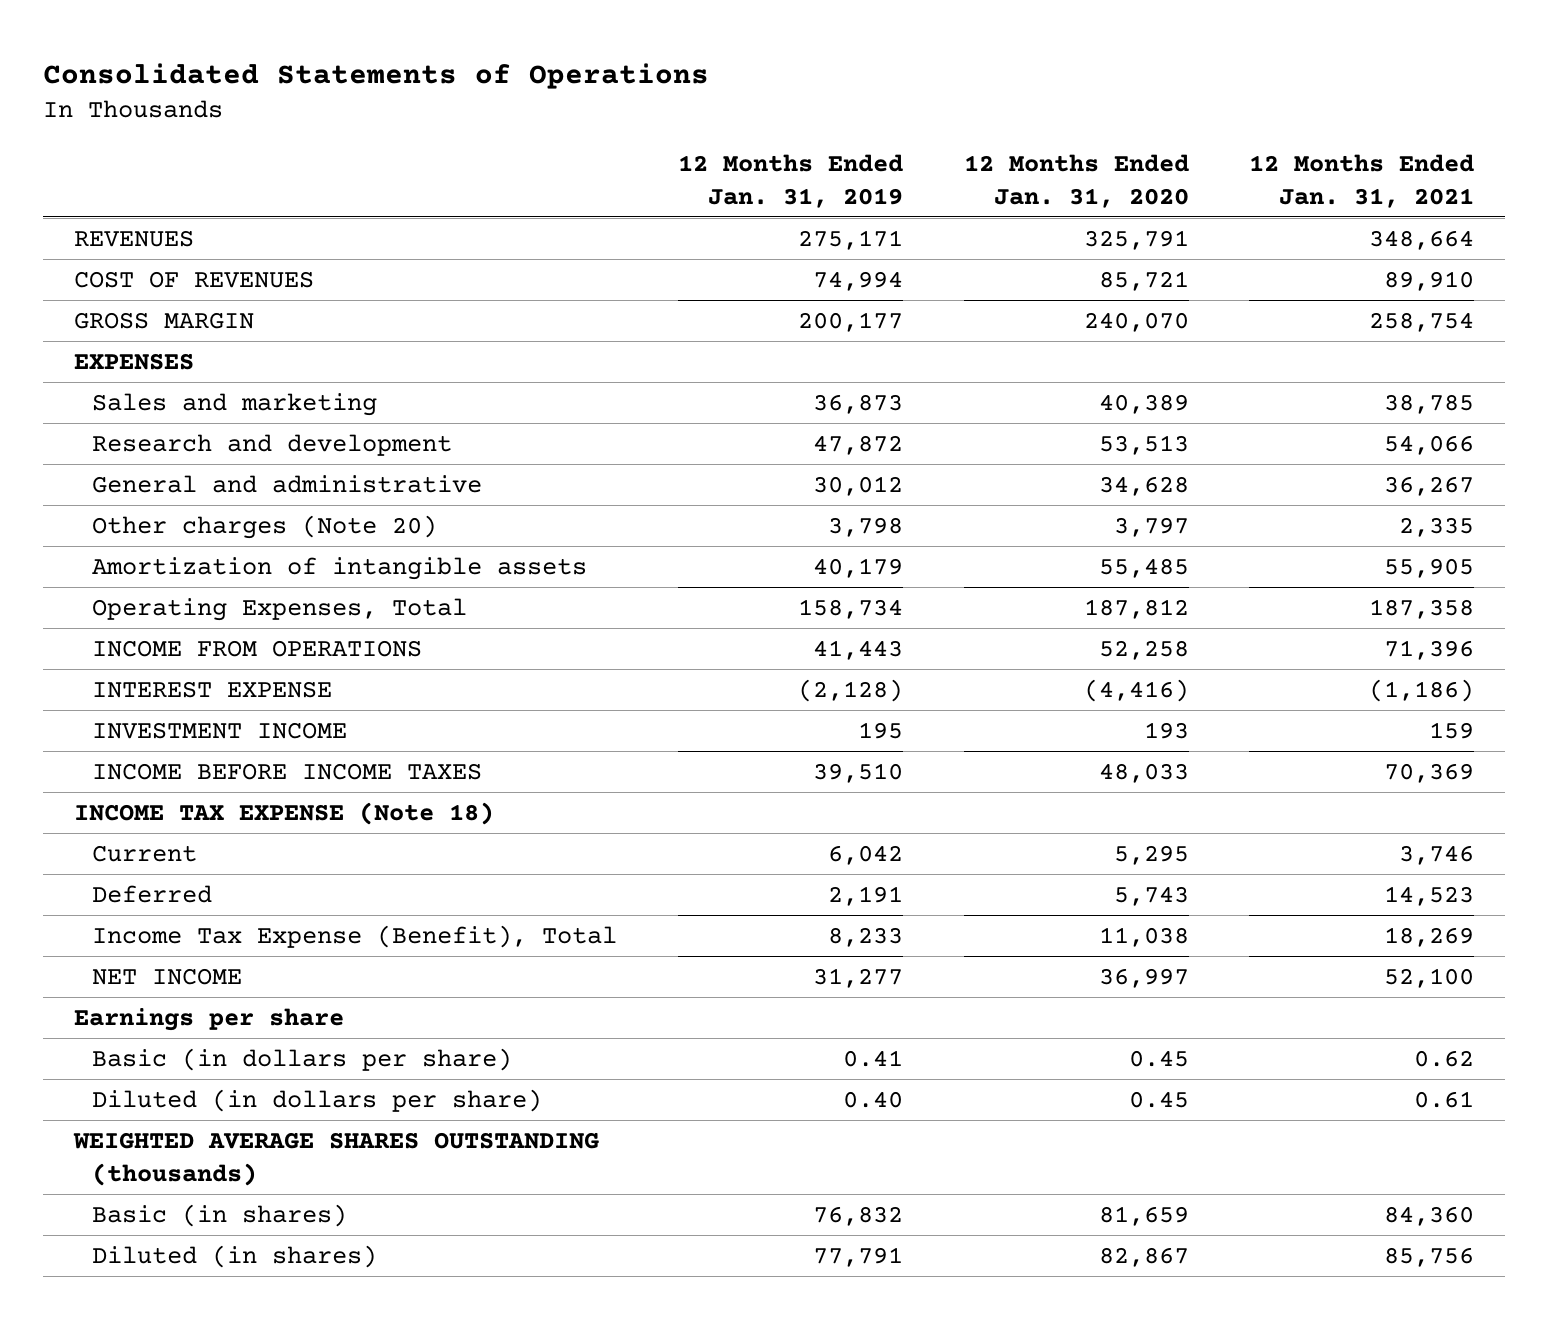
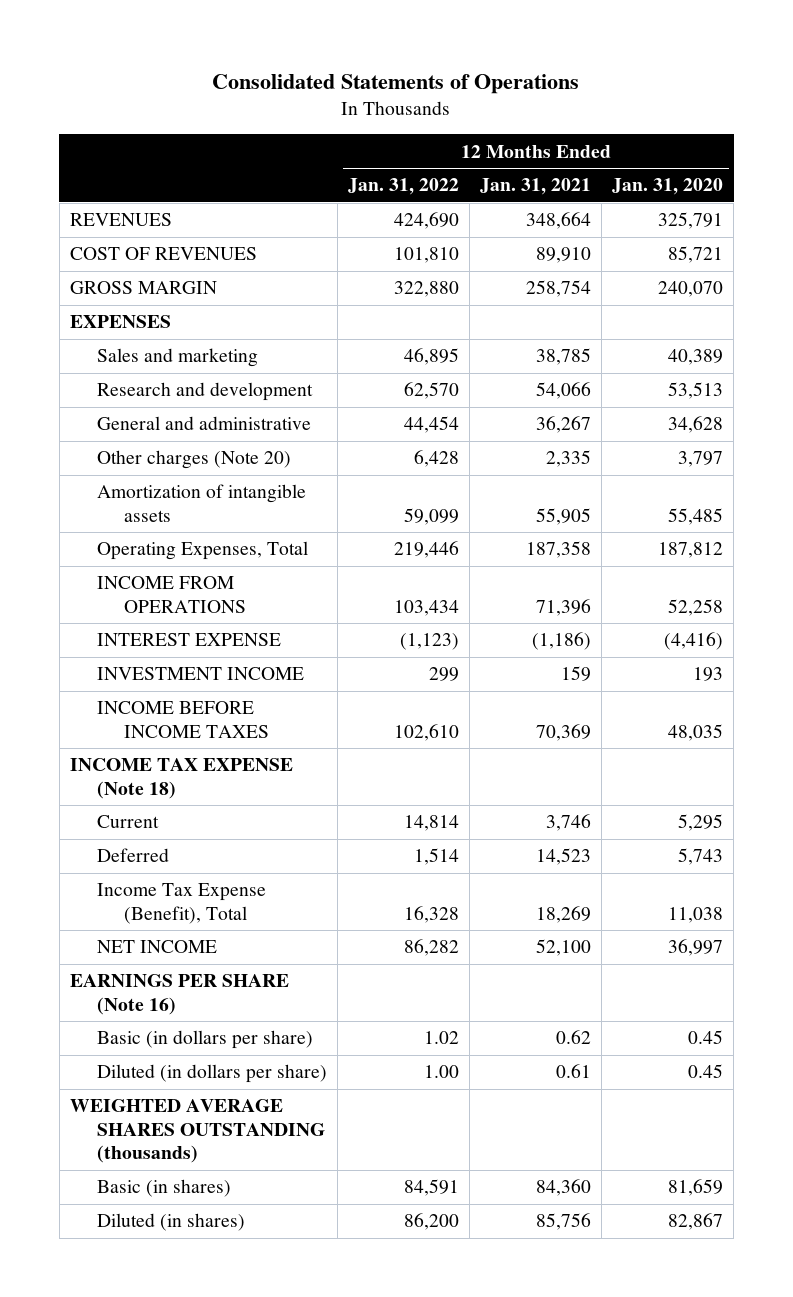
- | 12 Months Ended Jan. 31, 2019 | 12 Months Ended Jan. 31, 2020 | 12 Months Ended Jan. 31, 2021
+ | 12 Months Ended Jan. 31, 2022 | 12 Months Ended Jan. 31, 2021 | 12 Months Ended Jan. 31, 2020
- INCOME BEFORE INCOME TAXES | 39,510 | 48,033 | 70,369
+ INCOME BEFORE INCOME TAXES | 102,610 | 70,369 | 48,035
- Earnings per share
+ EARNINGS PER SHARE (Note 16)

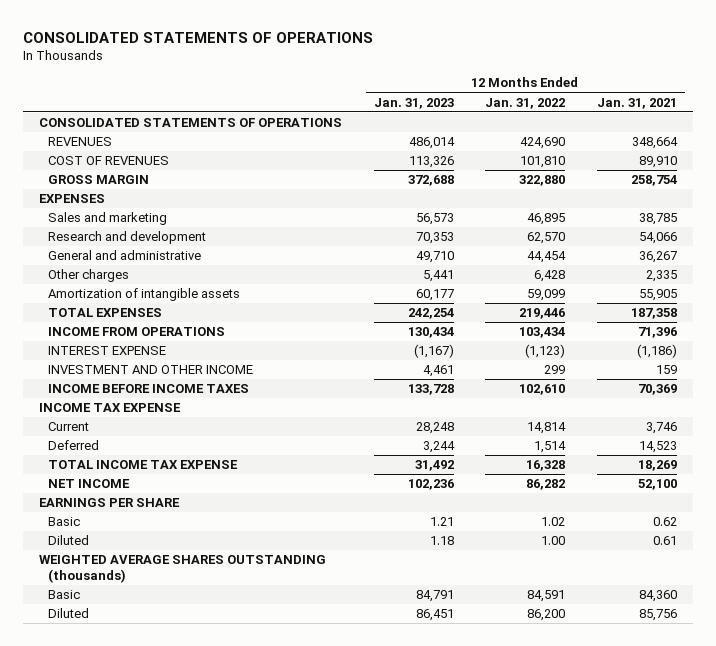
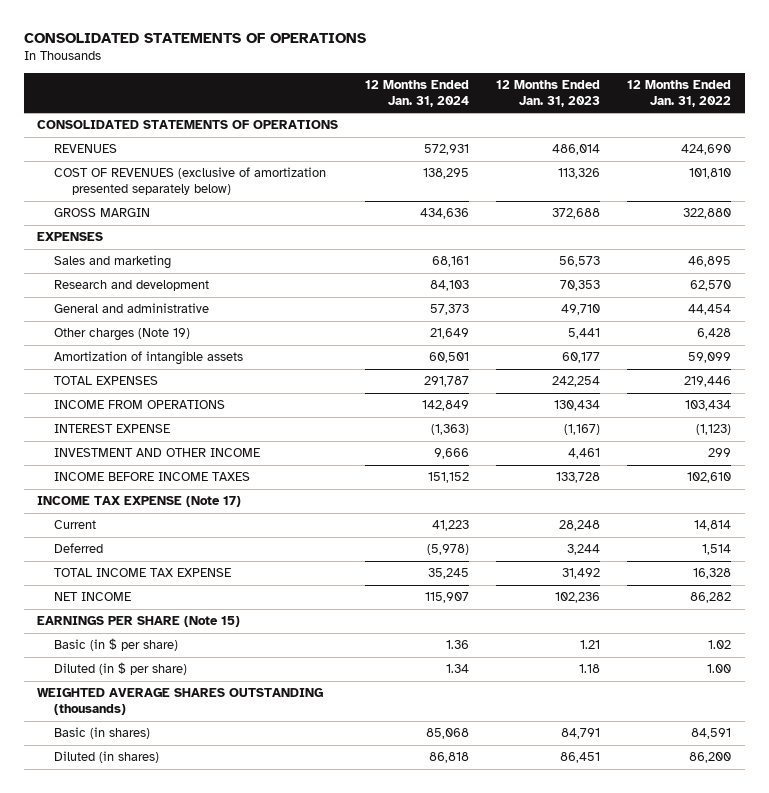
- | 12 Months Ended Jan. 31, 2023 | 12 Months Ended Jan. 31, 2022 | 12 Months Ended Jan. 31, 2021
+ | 12 Months Ended Jan. 31, 2024 | 12 Months Ended Jan. 31, 2023 | 12 Months Ended Jan. 31, 2022
- COST OF REVENUES | 113,326 | 101,810 | 89,910
+ COST OF REVENUES (exclusive of amortization presented separately below) | 138,295 | 113,326 | 101,810
- Other charges | 5,441 | 6,428 | 2,335
+ Other charges (Note 19) | 21,649 | 5,441 | 6,428
- INCOME TAX EXPENSE
+ INCOME TAX EXPENSE (Note 17)
- EARNINGS PER SHARE
- Basic | 1.21 | 1.02 | 0.62
- Diluted | 1.18 | 1.00 | 0.61
+ EARNINGS PER SHARE (Note 15)
+ Basic (in $ per share) | 1.36 | 1.21 | 1.02
+ Diluted (in $ per share) | 1.34 | 1.18 | 1.00
- Basic | 84,791 | 84,591 | 84,360
- Diluted | 86,451 | 86,200 | 85,756
+ Basic (in shares) | 85,068 | 84,791 | 84,591
+ Diluted (in shares) | 86,818 | 86,451 | 86,200

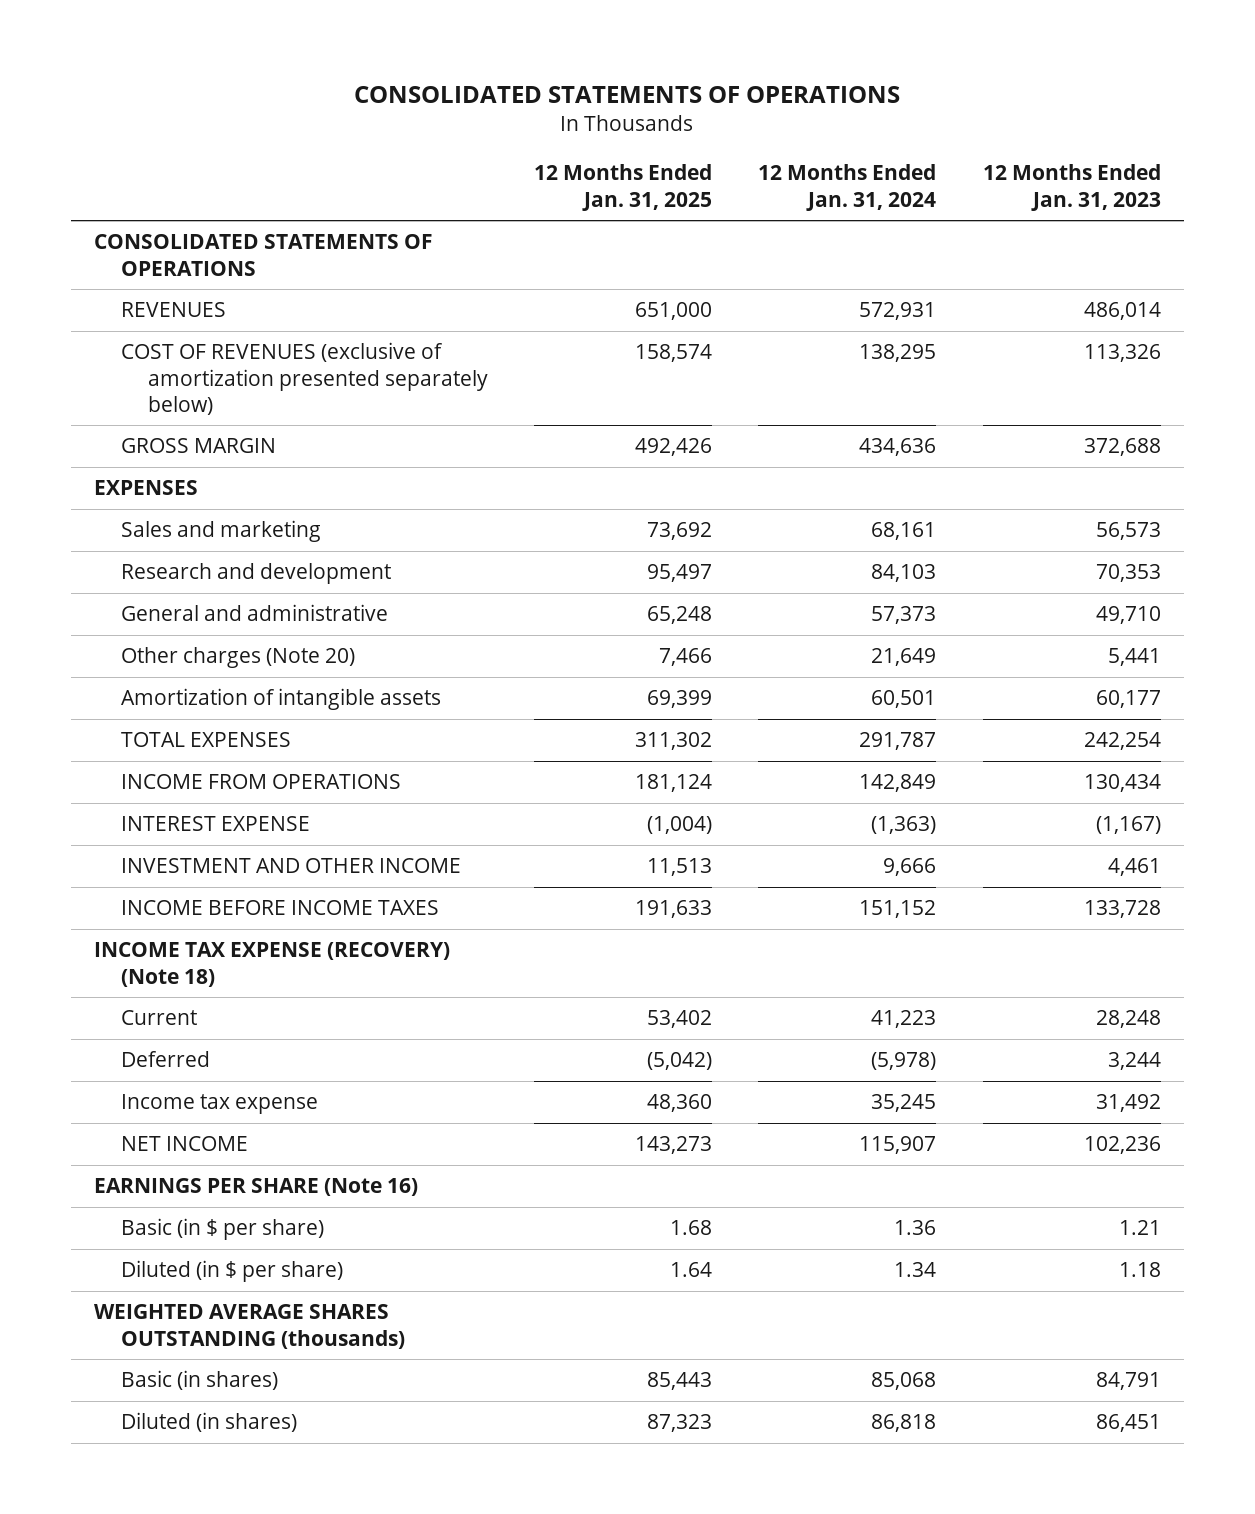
- | 12 Months Ended Jan. 31, 2024 | 12 Months Ended Jan. 31, 2023 | 12 Months Ended Jan. 31, 2022
+ | 12 Months Ended Jan. 31, 2025 | 12 Months Ended Jan. 31, 2024 | 12 Months Ended Jan. 31, 2023
- Other charges (Note 19) | 21,649 | 5,441 | 6,428
+ Other charges (Note 20) | 7,466 | 21,649 | 5,441
- INCOME TAX EXPENSE (Note 17)
+ INCOME TAX EXPENSE (RECOVERY) (Note 18)
- TOTAL INCOME TAX EXPENSE | 35,245 | 31,492 | 16,328
+ Income tax expense | 48,360 | 35,245 | 31,492
- EARNINGS PER SHARE (Note 15)
+ EARNINGS PER SHARE (Note 16)

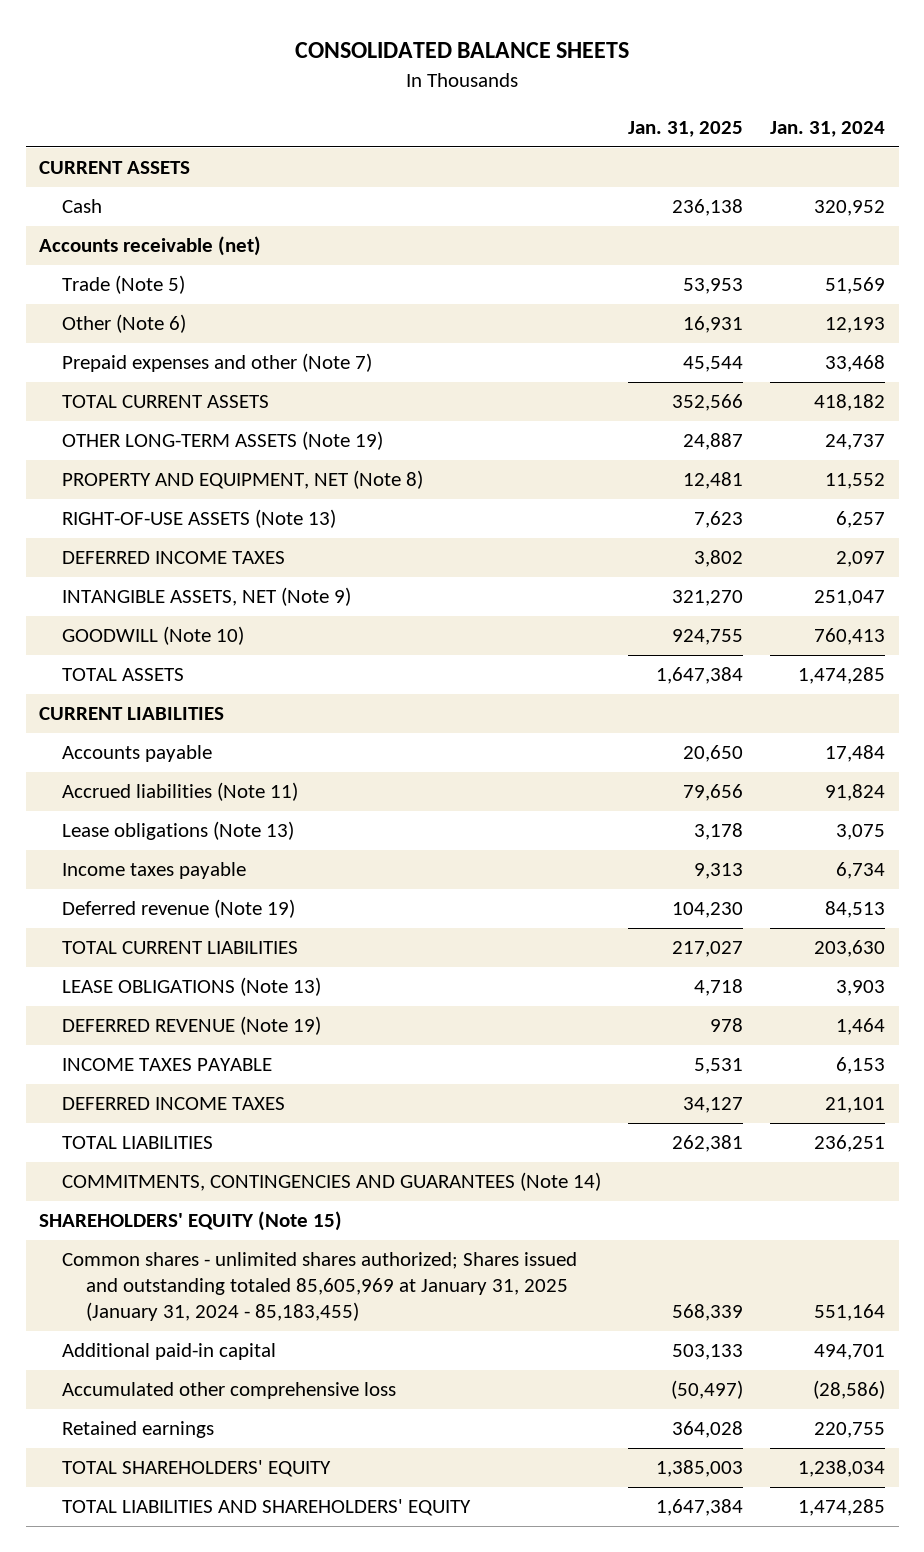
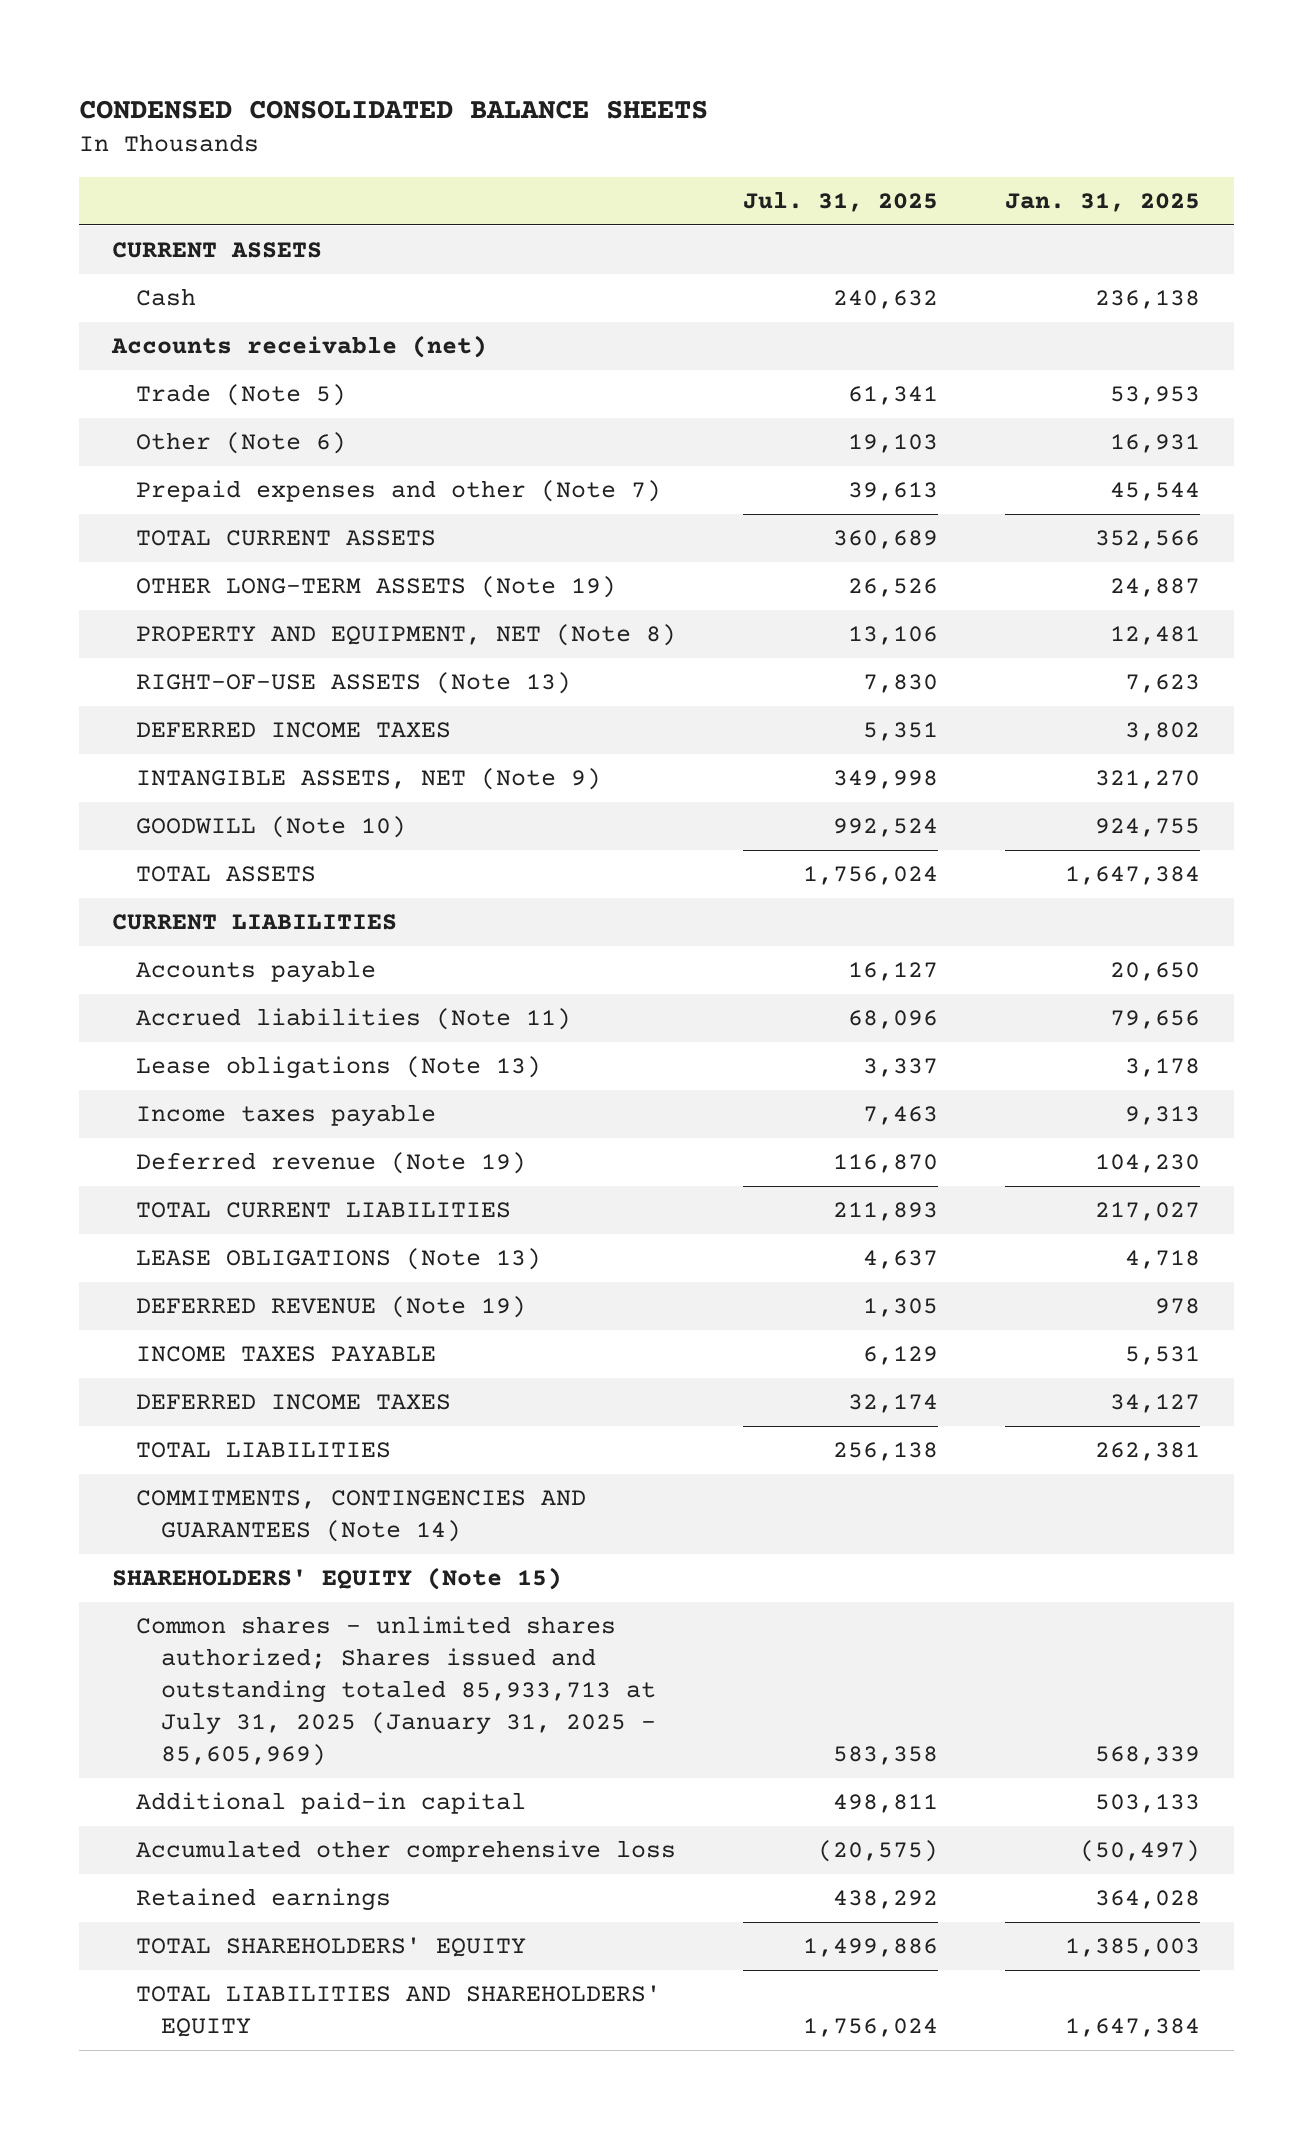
- CONSOLIDATED BALANCE SHEETS
+ CONDENSED CONSOLIDATED BALANCE SHEETS
- | Jan. 31, 2025 | Jan. 31, 2024
+ | Jul. 31, 2025 | Jan. 31, 2025
- Common shares - unlimited shares authorized; Shares issued and outstanding totaled 85,605,969 at January 31, 2025 (January 31, 2024 - 85,183,455) | 568,339 | 551,164
+ Common shares - unlimited shares authorized; Shares issued and outstanding totaled 85,933,713 at July 31, 2025 (January 31, 2025 - 85,605,969) | 583,358 | 568,339

